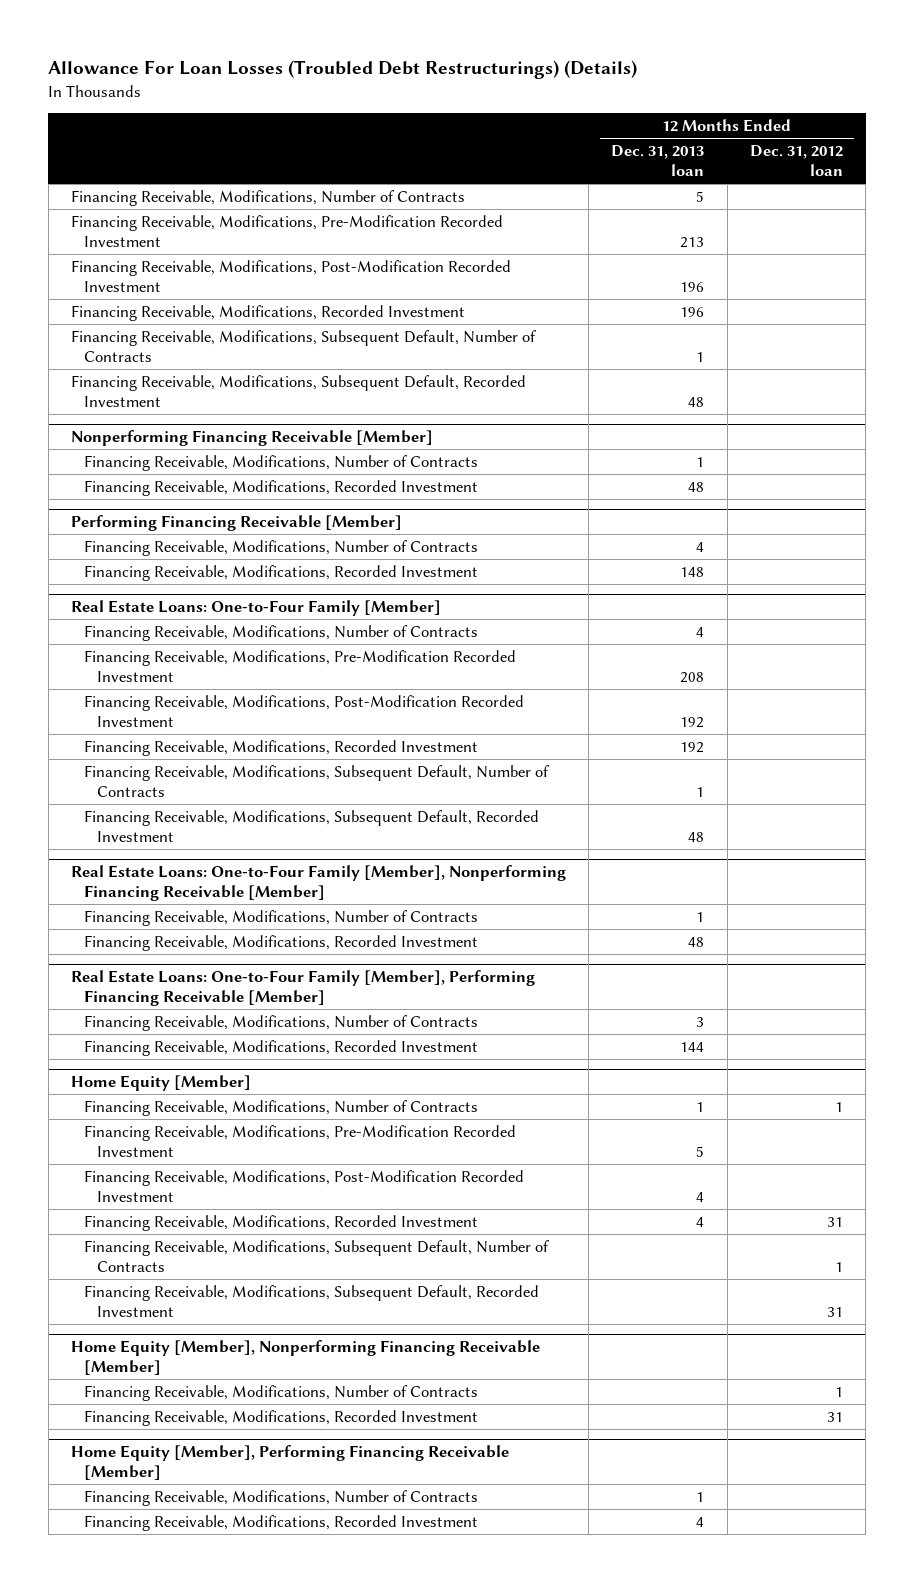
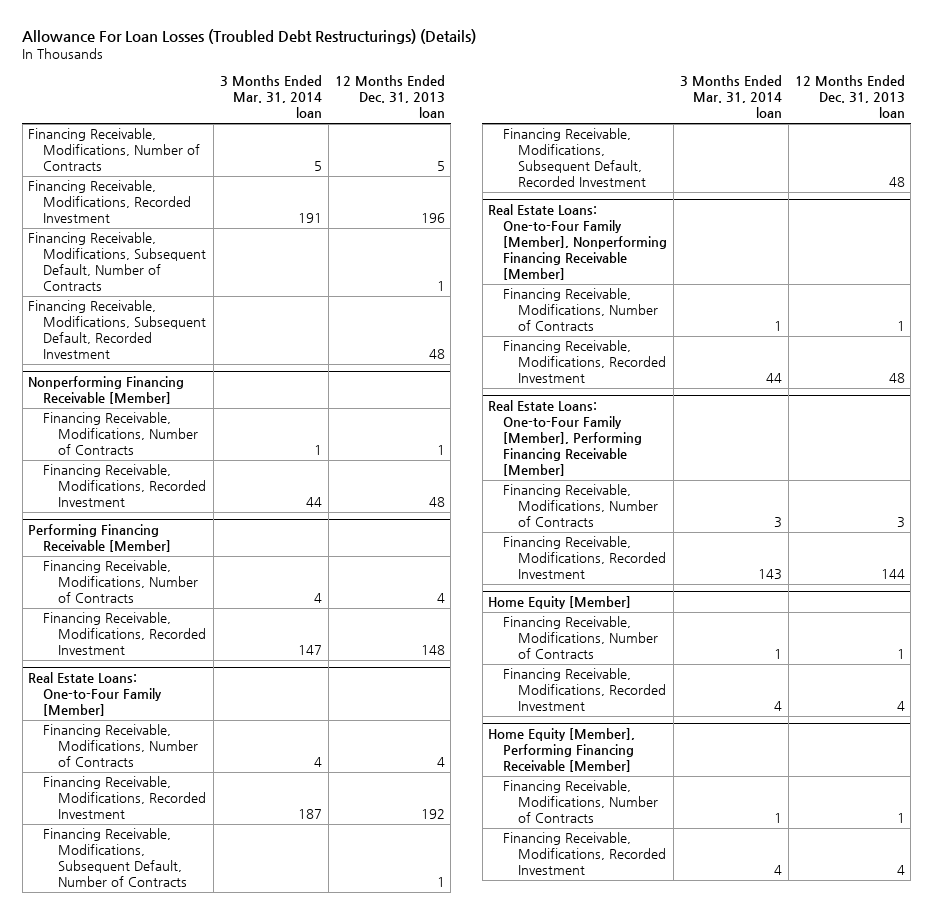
- | 12 Months Ended Dec. 31, 2013 loan | 12 Months Ended Dec. 31, 2012 loan
+ | 3 Months Ended Mar. 31, 2014 loan | 12 Months Ended Dec. 31, 2013 loan
- Financing Receivable, Modifications, Pre-Modification Recorded Investment | 213 |
- Financing Receivable, Modifications, Post-Modification Recorded Investment | 196 |
@ Real Estate Loans: One-to-Four Family [Member]
- Financing Receivable, Modifications, Pre-Modification Recorded Investment | 208 |
- Financing Receivable, Modifications, Post-Modification Recorded Investment | 192 |
@ Home Equity [Member]
- Financing Receivable, Modifications, Pre-Modification Recorded Investment | 5 |
- Financing Receivable, Modifications, Post-Modification Recorded Investment | 4 |
- Financing Receivable, Modifications, Subsequent Default, Number of Contracts | | 1
- Financing Receivable, Modifications, Subsequent Default, Recorded Investment | | 31
- Home Equity [Member], Nonperforming Financing Receivable [Member]
- Financing Receivable, Modifications, Number of Contracts | | 1
- Financing Receivable, Modifications, Recorded Investment | | 31

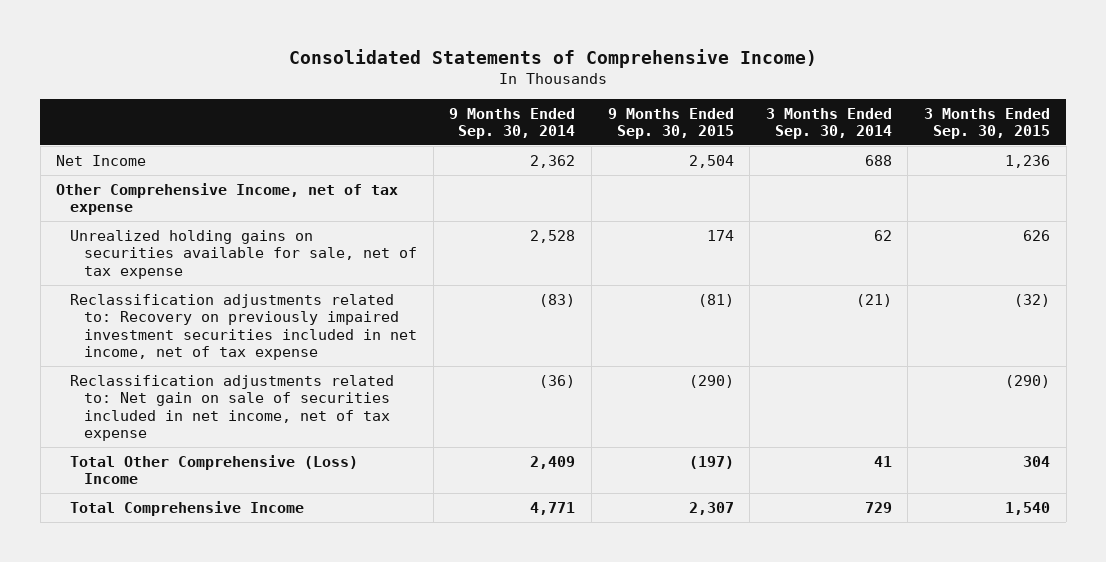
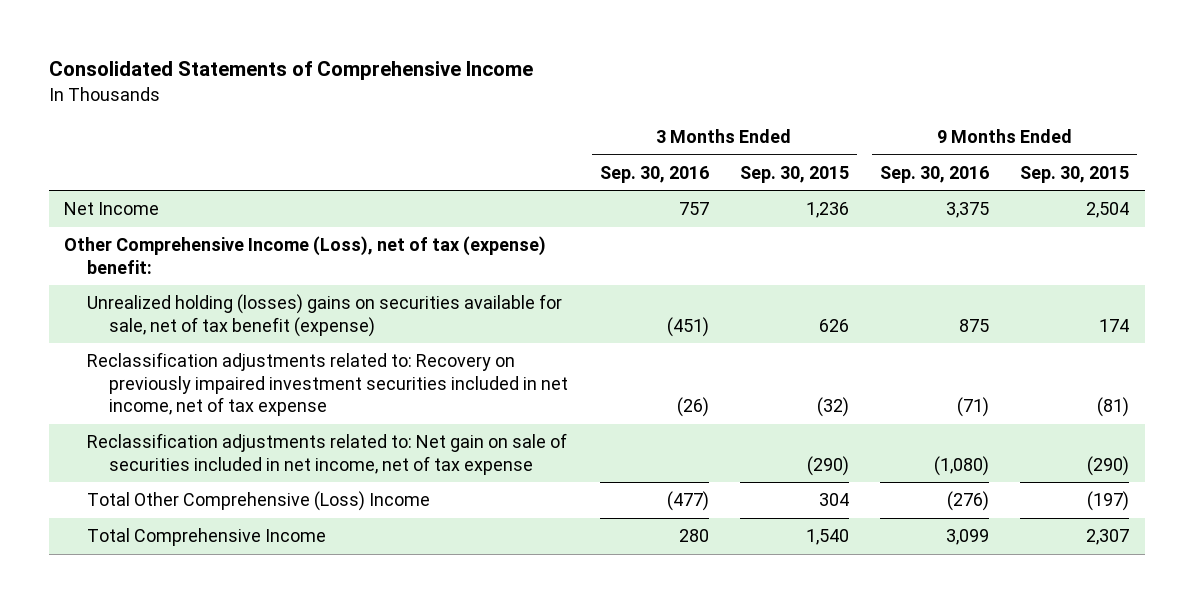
- Consolidated Statements of Comprehensive Income)
+ Consolidated Statements of Comprehensive Income
- | 9 Months Ended Sep. 30, 2014 | 9 Months Ended Sep. 30, 2015 | 3 Months Ended Sep. 30, 2014 | 3 Months Ended Sep. 30, 2015
+ | 3 Months Ended Sep. 30, 2016 | 3 Months Ended Sep. 30, 2015 | 9 Months Ended Sep. 30, 2016 | 9 Months Ended Sep. 30, 2015
- Other Comprehensive Income, net of tax expense
- Unrealized holding gains on securities available for sale, net of tax expense | 2,528 | 174 | 62 | 626
+ Other Comprehensive Income (Loss), net of tax (expense) benefit:
+ Unrealized holding (losses) gains on securities available for sale, net of tax benefit (expense) | (451) | 626 | 875 | 174

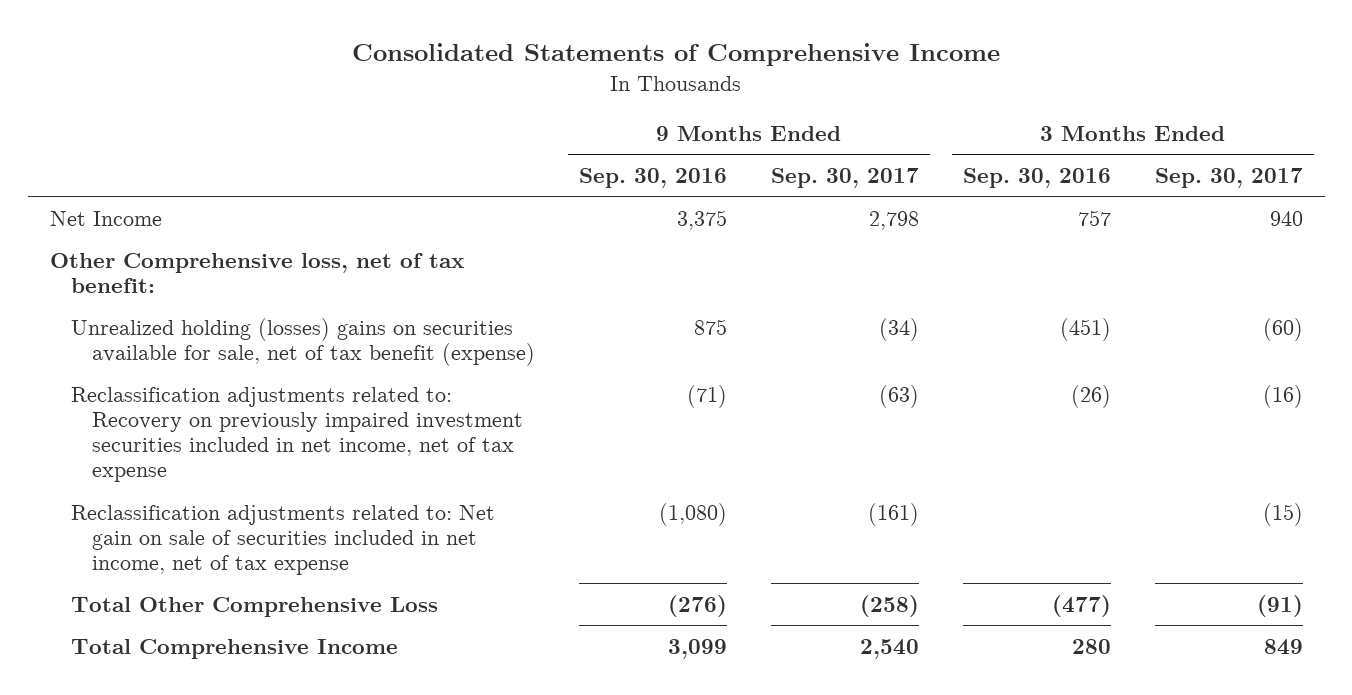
- | 3 Months Ended Sep. 30, 2016 | 3 Months Ended Sep. 30, 2015 | 9 Months Ended Sep. 30, 2016 | 9 Months Ended Sep. 30, 2015
+ | 9 Months Ended Sep. 30, 2016 | 9 Months Ended Sep. 30, 2017 | 3 Months Ended Sep. 30, 2016 | 3 Months Ended Sep. 30, 2017
- Other Comprehensive Income (Loss), net of tax (expense) benefit:
+ Other Comprehensive loss, net of tax benefit:
- Total Other Comprehensive (Loss) Income | (477) | 304 | (276) | (197)
+ Total Other Comprehensive Loss | (276) | (258) | (477) | (91)

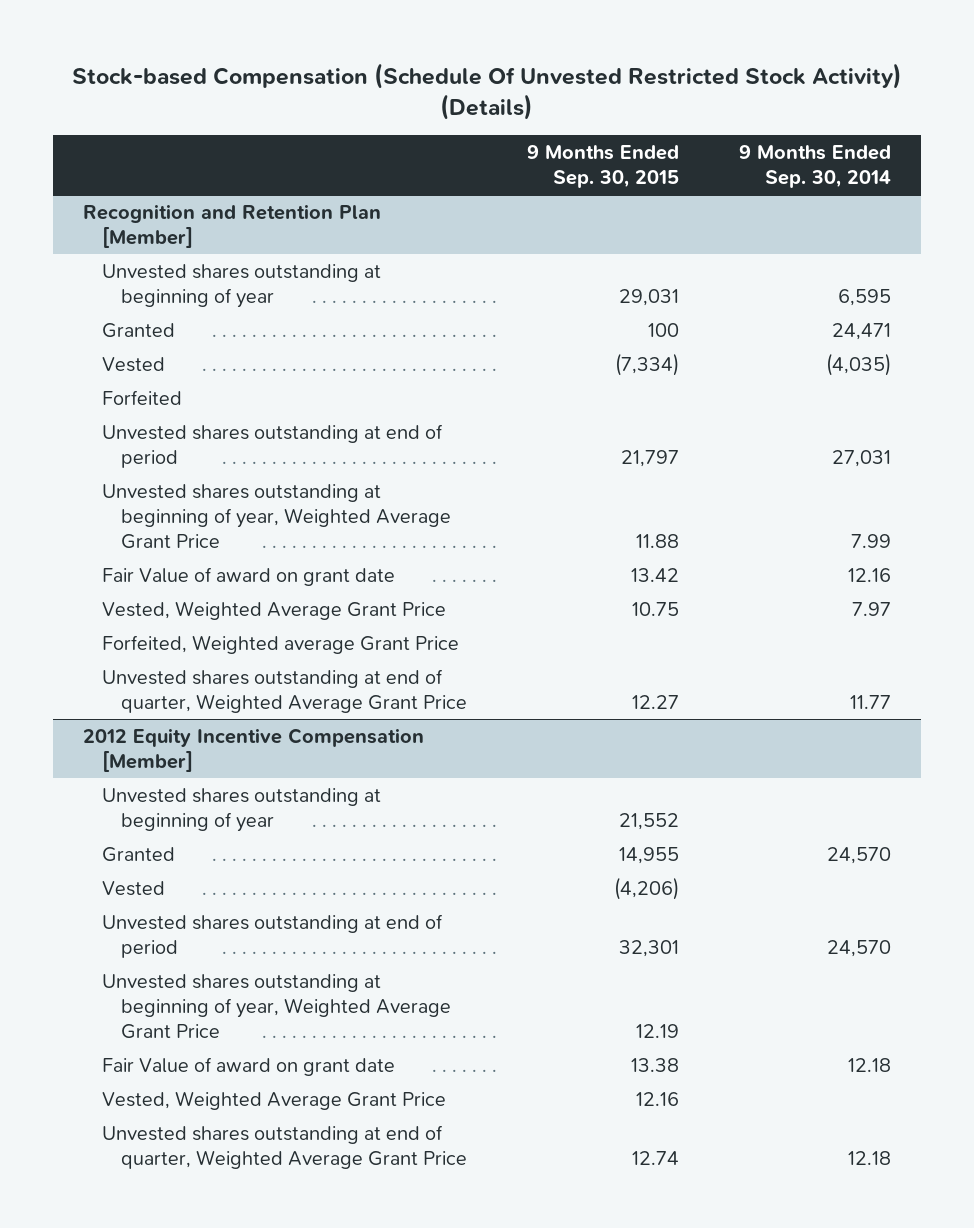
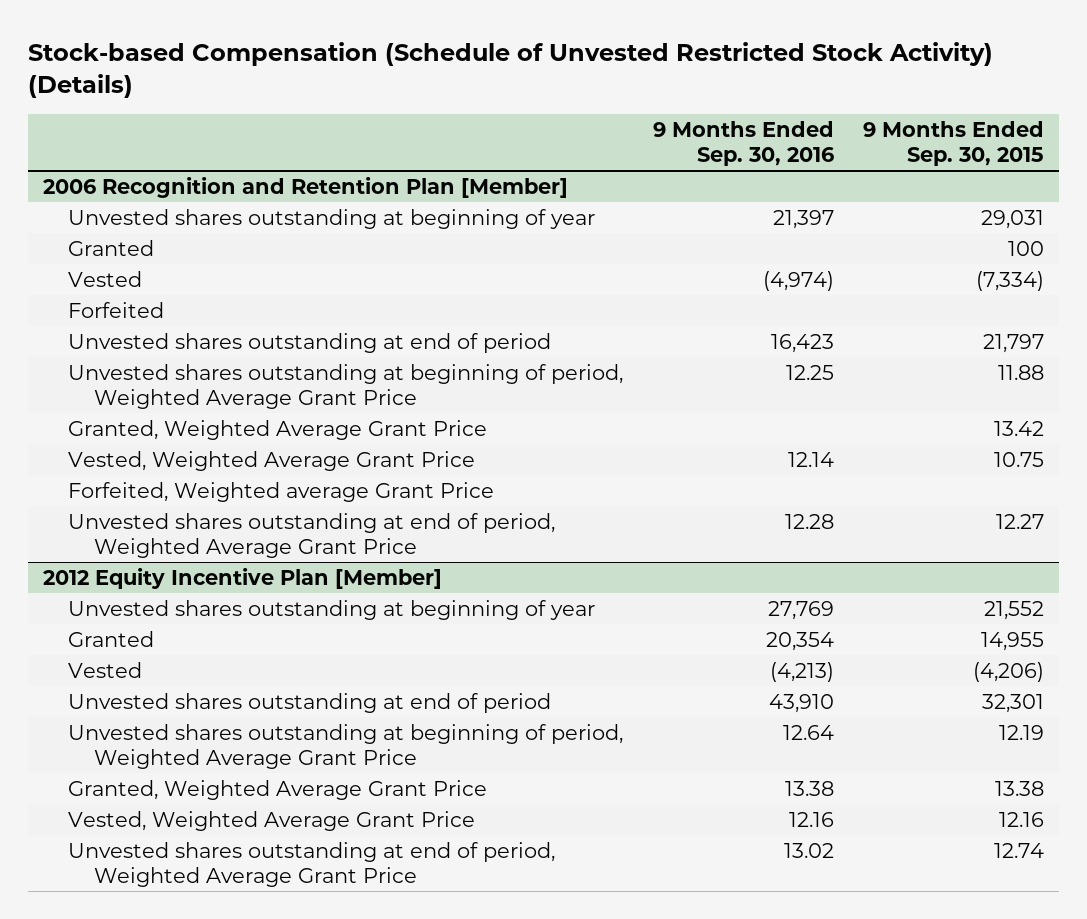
- Stock-based Compensation (Schedule Of Unvested Restricted Stock Activity) (Details)
+ Stock-based Compensation (Schedule of Unvested Restricted Stock Activity) (Details)
- | 9 Months Ended Sep. 30, 2015 | 9 Months Ended Sep. 30, 2014
+ | 9 Months Ended Sep. 30, 2016 | 9 Months Ended Sep. 30, 2015
- Recognition and Retention Plan [Member]
+ 2006 Recognition and Retention Plan [Member]
- Unvested shares outstanding at beginning of year, Weighted Average Grant Price | 11.88 | 7.99
- Fair Value of award on grant date | 13.42 | 12.16
+ Unvested shares outstanding at beginning of period, Weighted Average Grant Price | 12.25 | 11.88
+ Granted, Weighted Average Grant Price | | 13.42
- Unvested shares outstanding at end of quarter, Weighted Average Grant Price | 12.27 | 11.77
- 2012 Equity Incentive Compensation [Member]
+ Unvested shares outstanding at end of period, Weighted Average Grant Price | 12.28 | 12.27
+ 2012 Equity Incentive Plan [Member]
- Unvested shares outstanding at beginning of year, Weighted Average Grant Price | 12.19 |
- Fair Value of award on grant date | 13.38 | 12.18
+ Unvested shares outstanding at beginning of period, Weighted Average Grant Price | 12.64 | 12.19
+ Granted, Weighted Average Grant Price | 13.38 | 13.38
- Unvested shares outstanding at end of quarter, Weighted Average Grant Price | 12.74 | 12.18
+ Unvested shares outstanding at end of period, Weighted Average Grant Price | 13.02 | 12.74

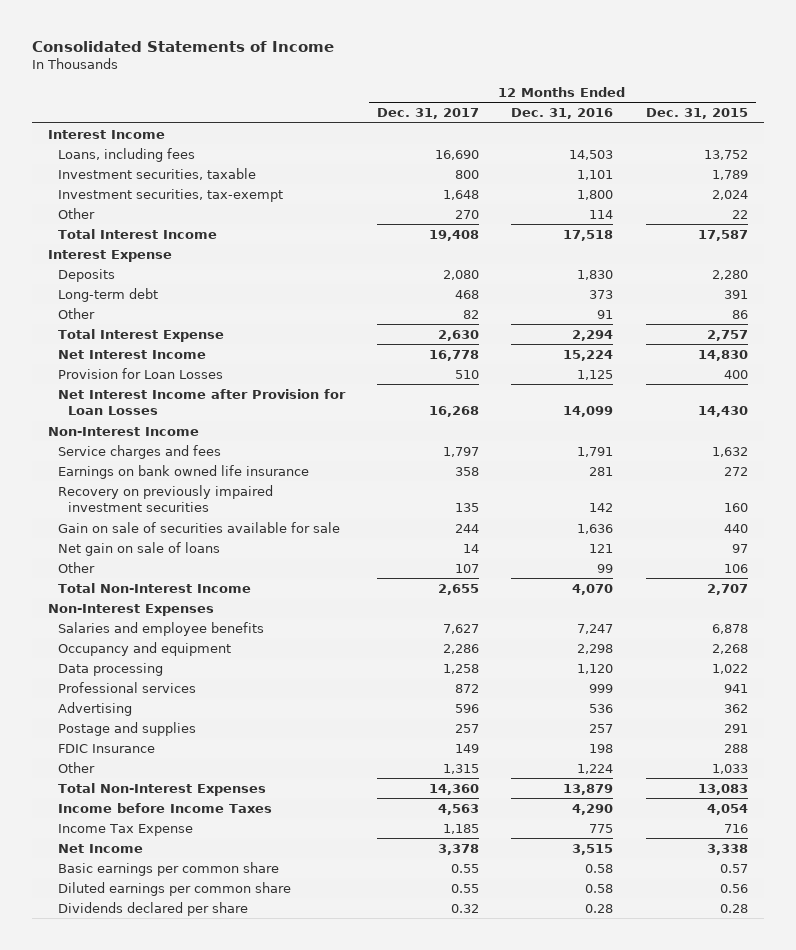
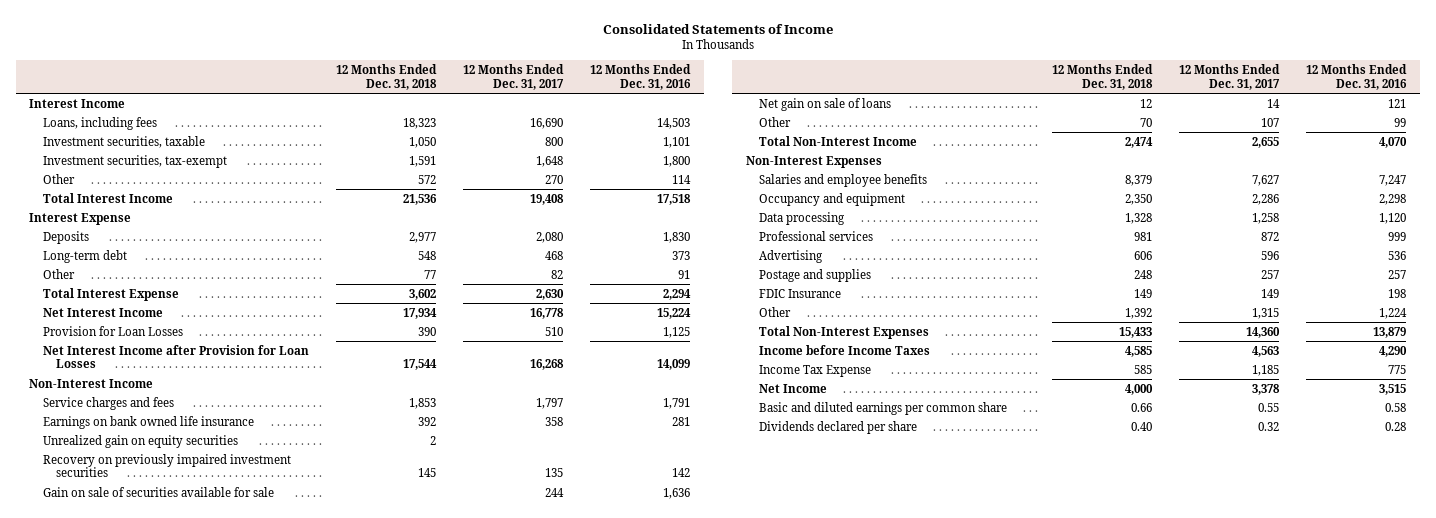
- | 12 Months Ended Dec. 31, 2017 | 12 Months Ended Dec. 31, 2016 | 12 Months Ended Dec. 31, 2015
+ | 12 Months Ended Dec. 31, 2018 | 12 Months Ended Dec. 31, 2017 | 12 Months Ended Dec. 31, 2016
+ Unrealized gain on equity securities | 2 | |
- Basic earnings per common share | 0.55 | 0.58 | 0.57
- Diluted earnings per common share | 0.55 | 0.58 | 0.56
+ Basic and diluted earnings per common share | 0.66 | 0.55 | 0.58

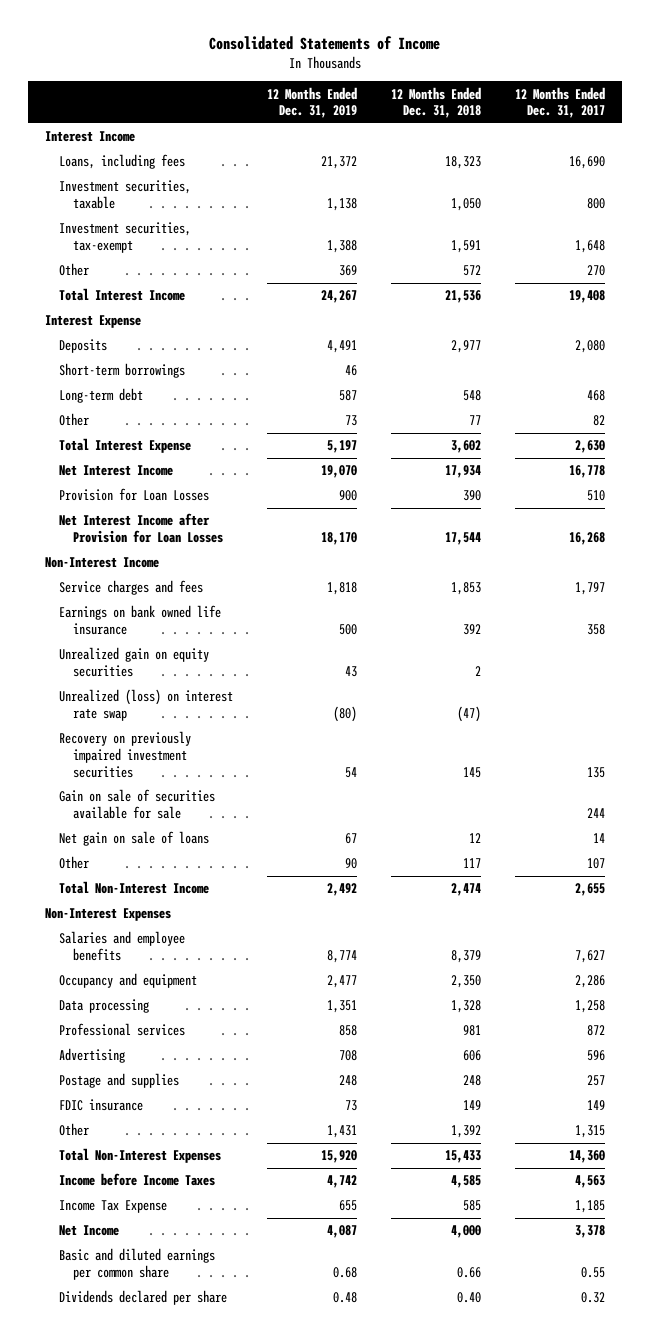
- | 12 Months Ended Dec. 31, 2018 | 12 Months Ended Dec. 31, 2017 | 12 Months Ended Dec. 31, 2016
+ | 12 Months Ended Dec. 31, 2019 | 12 Months Ended Dec. 31, 2018 | 12 Months Ended Dec. 31, 2017
+ Short-term borrowings | 46 | |
+ Unrealized (loss) on interest rate swap | (80) | (47) |
- Other | 70 | 107 | 99
+ Other | 90 | 117 | 107
- FDIC Insurance | 149 | 149 | 198
+ FDIC insurance | 73 | 149 | 149

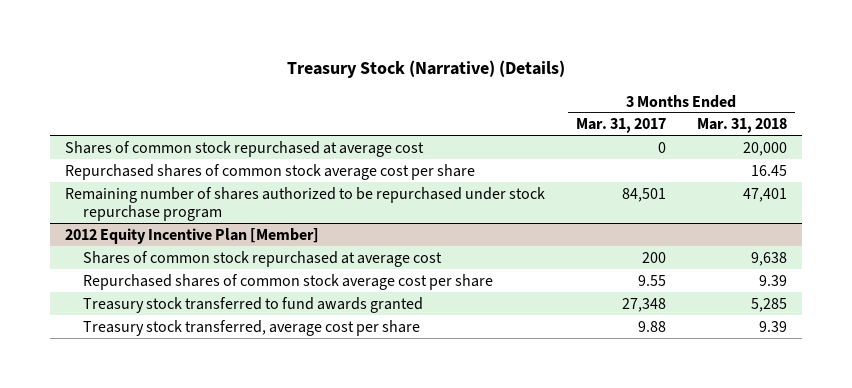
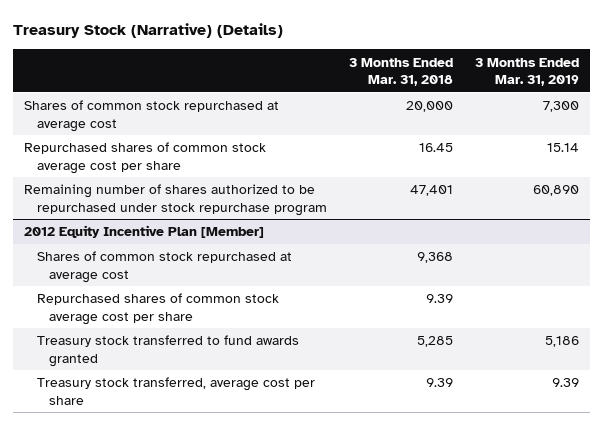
- | 3 Months Ended Mar. 31, 2017 | 3 Months Ended Mar. 31, 2018
+ | 3 Months Ended Mar. 31, 2018 | 3 Months Ended Mar. 31, 2019
@ 2012 Equity Incentive Plan [Member]
- Shares of common stock repurchased at average cost | 200 | 9,638
+ Shares of common stock repurchased at average cost | 9,368 |

